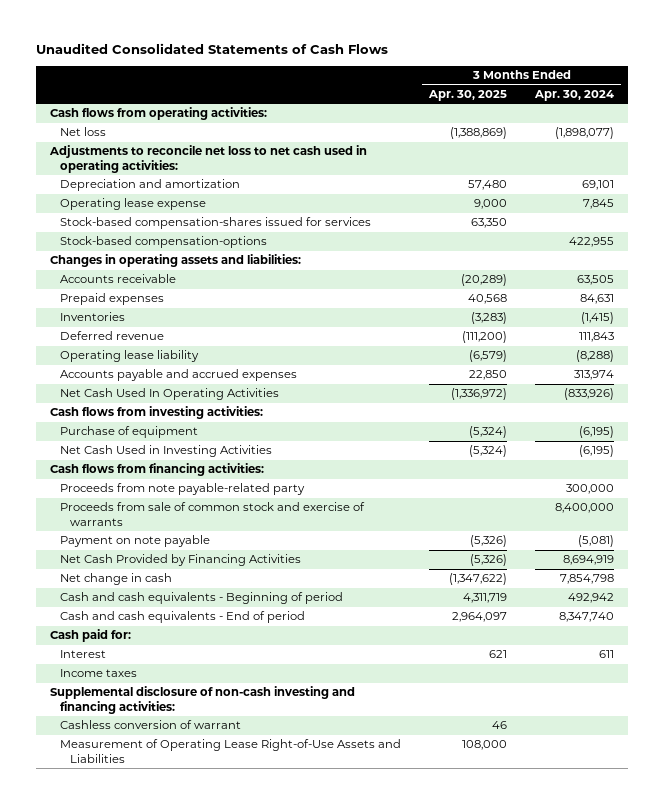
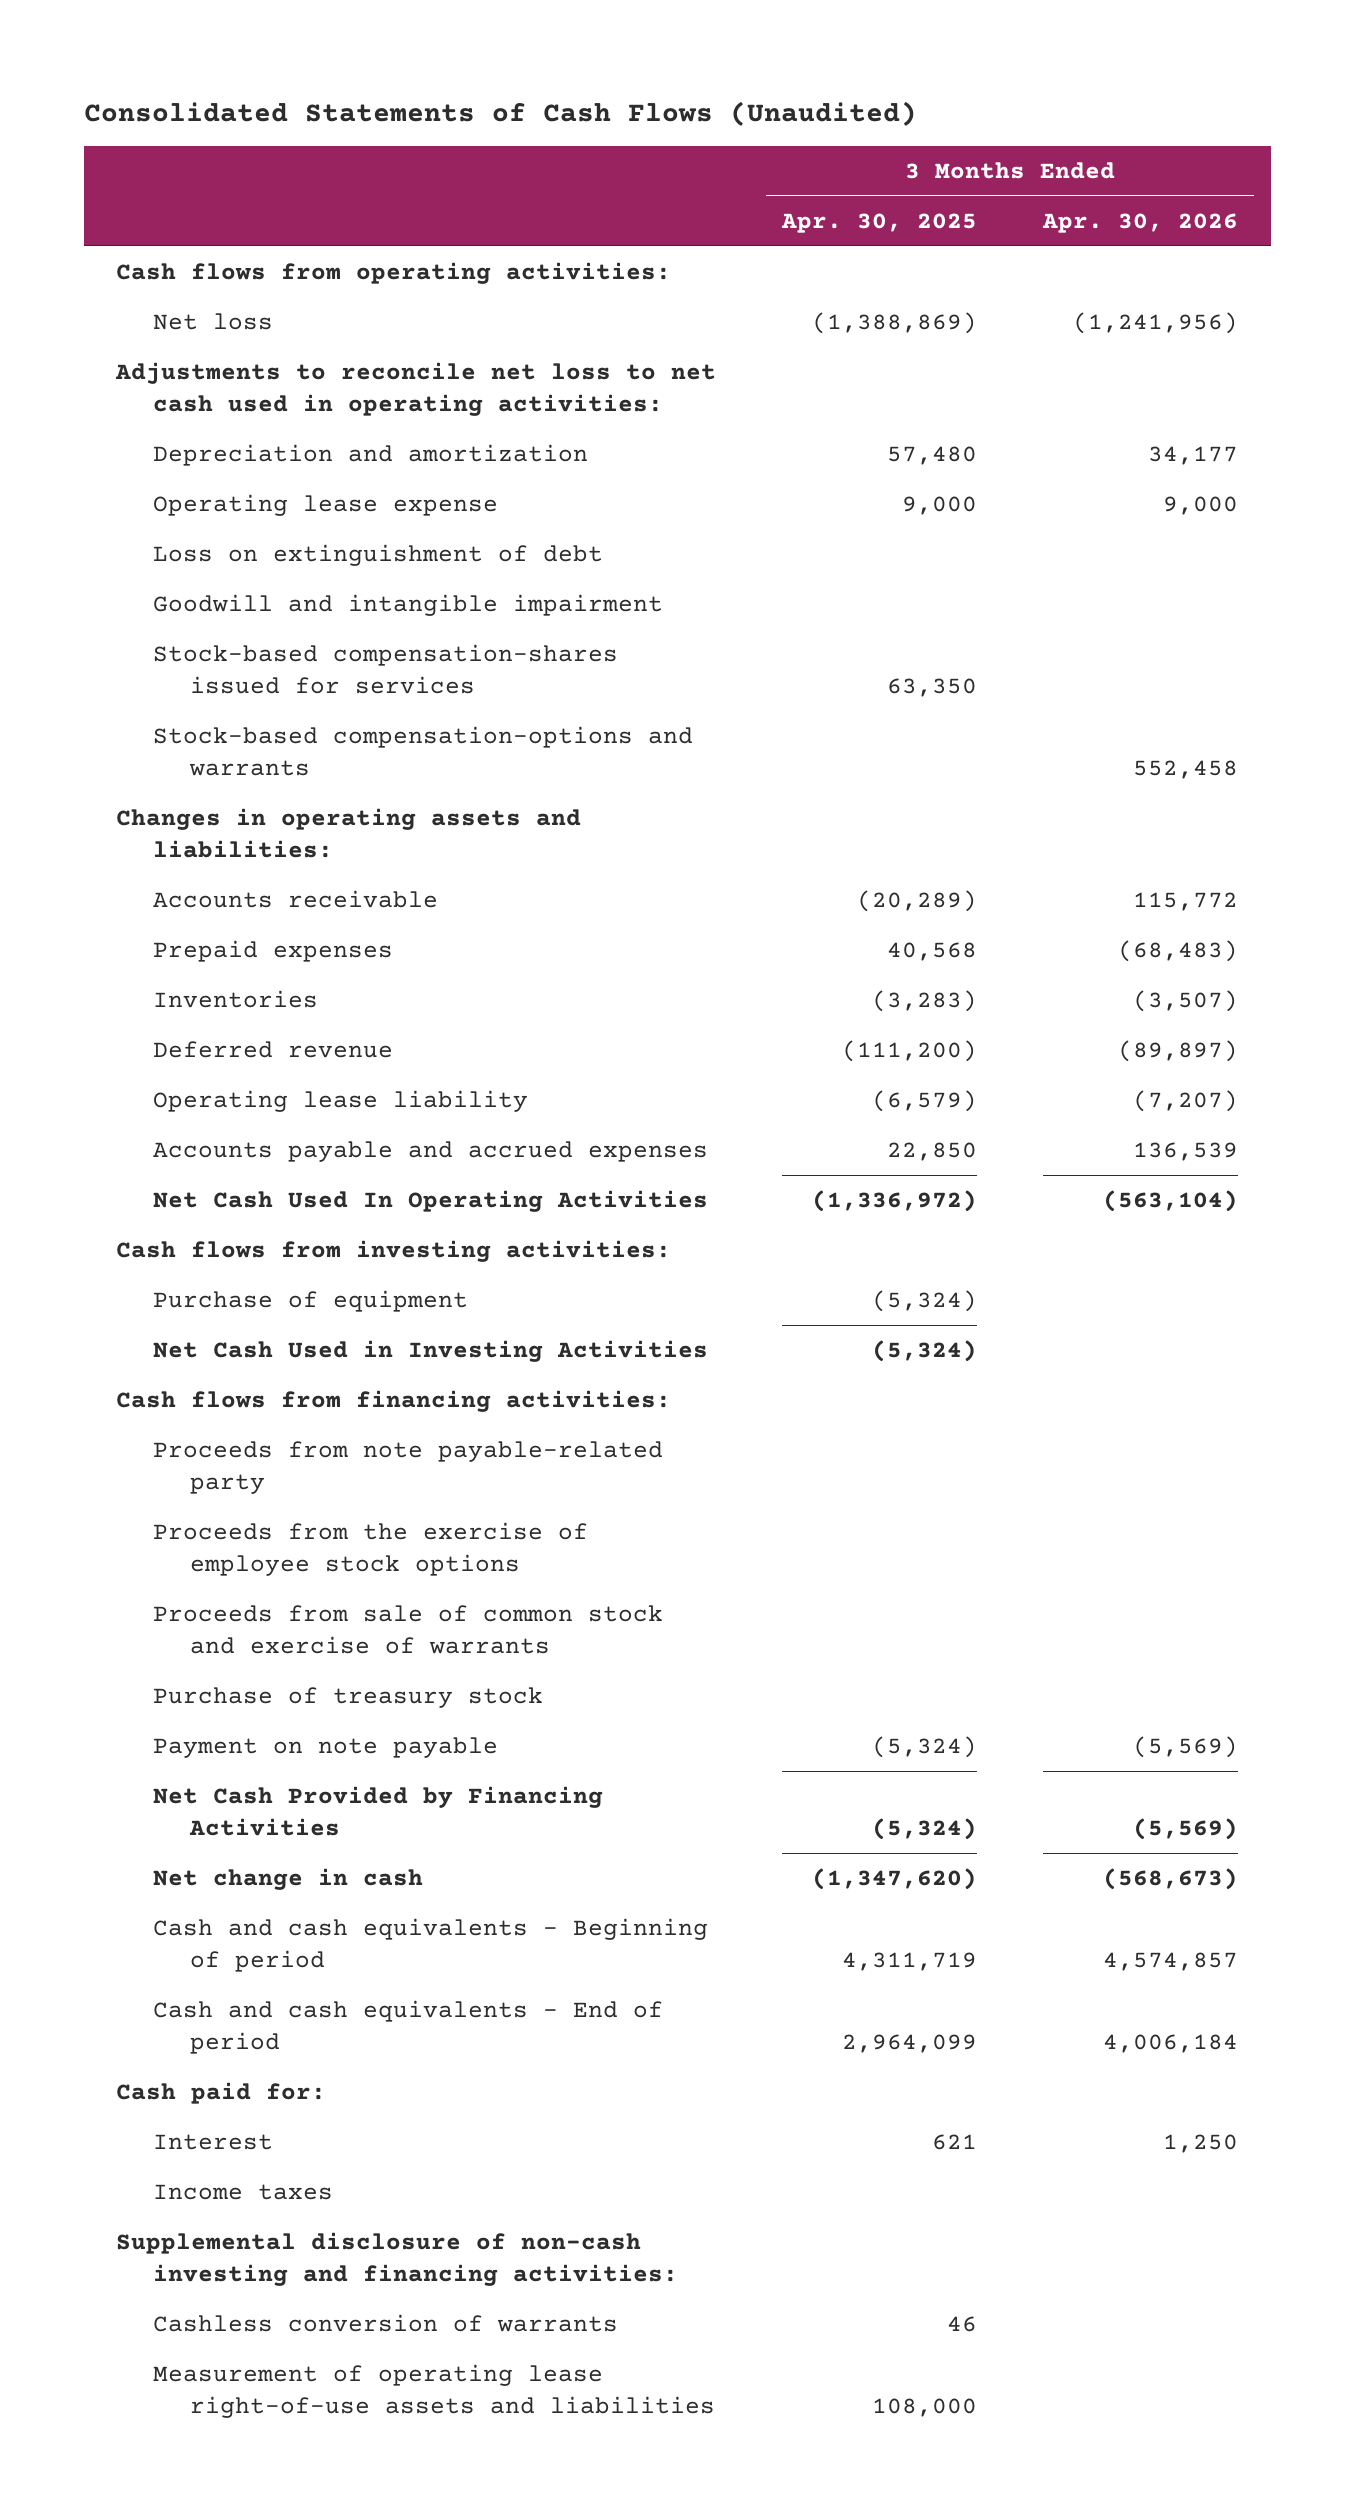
- Unaudited Consolidated Statements of Cash Flows
+ Consolidated Statements of Cash Flows (Unaudited)
- | 3 Months Ended Apr. 30, 2025 | 3 Months Ended Apr. 30, 2024
+ | 3 Months Ended Apr. 30, 2025 | 3 Months Ended Apr. 30, 2026
+ Loss on extinguishment of debt
+ Goodwill and intangible impairment
- Stock-based compensation-options | | 422,955
+ Stock-based compensation-options and warrants | | 552,458
+ Proceeds from the exercise of employee stock options
- Payment on note payable | (5,326) | (5,081)
- Net Cash Provided by Financing Activities | (5,326) | 8,694,919
- Net change in cash | (1,347,622) | 7,854,798
+ Purchase of treasury stock
+ Payment on note payable | (5,324) | (5,569)
+ Net Cash Provided by Financing Activities | (5,324) | (5,569)
+ Net change in cash | (1,347,620) | (568,673)
- Cash and cash equivalents - End of period | 2,964,097 | 8,347,740
+ Cash and cash equivalents - End of period | 2,964,099 | 4,006,184
- Cashless conversion of warrant | 46 |
- Measurement of Operating Lease Right-of-Use Assets and Liabilities | 108,000 |
+ Cashless conversion of warrants | 46 |
+ Measurement of operating lease right-of-use assets and liabilities | 108,000 |

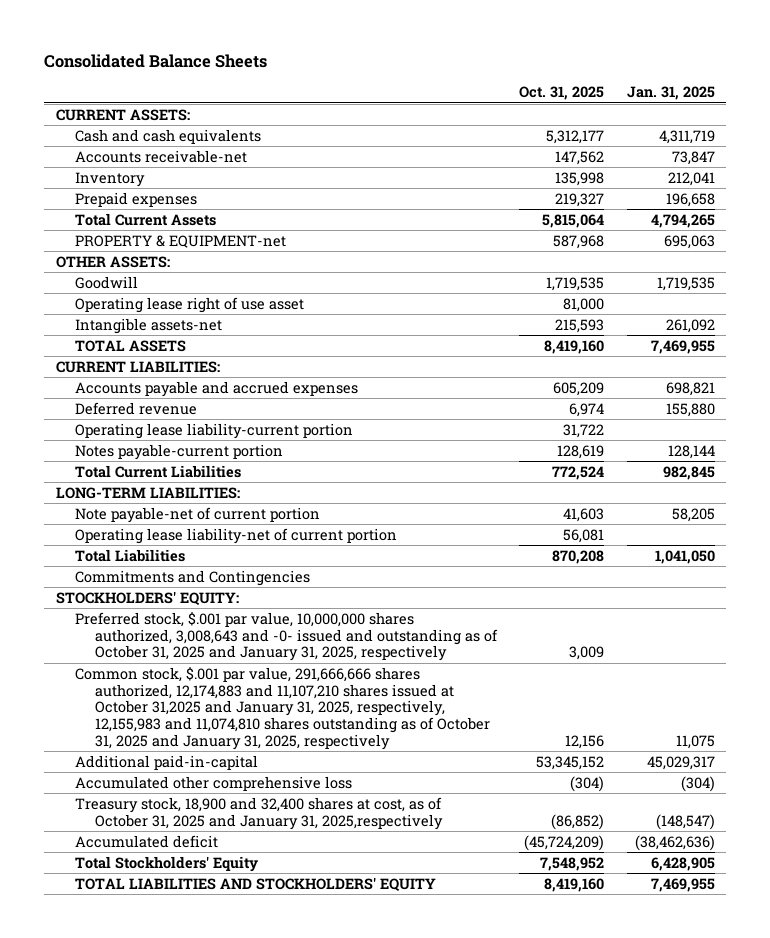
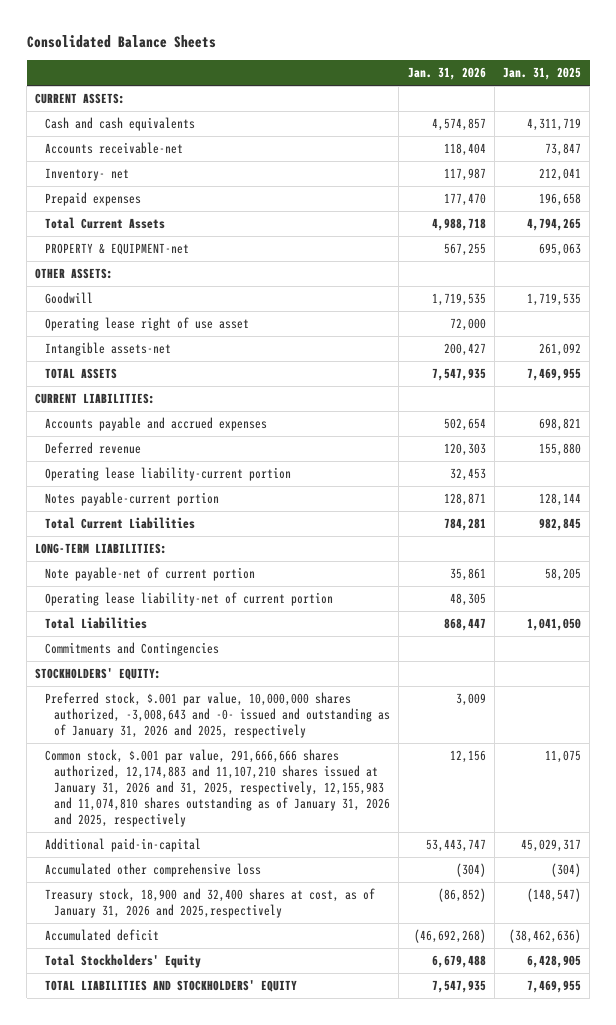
- | Oct. 31, 2025 | Jan. 31, 2025
+ | Jan. 31, 2026 | Jan. 31, 2025
- Inventory | 135,998 | 212,041
+ Inventory- net | 117,987 | 212,041
- Preferred stock, $.001 par value, 10,000,000 shares authorized, 3,008,643 and -0- issued and outstanding as of October 31, 2025 and January 31, 2025, respectively | 3,009 |
- Common stock, $.001 par value, 291,666,666 shares authorized, 12,174,883 and 11,107,210 shares issued at October 31,2025 and January 31, 2025, respectively, 12,155,983 and 11,074,810 shares outstanding as of October 31, 2025 and January 31, 2025, respectively | 12,156 | 11,075
+ Preferred stock, $.001 par value, 10,000,000 shares authorized, -3,008,643 and -0- issued and outstanding as of January 31, 2026 and 2025, respectively | 3,009 |
+ Common stock, $.001 par value, 291,666,666 shares authorized, 12,174,883 and 11,107,210 shares issued at January 31, 2026 and 31, 2025, respectively, 12,155,983 and 11,074,810 shares outstanding as of January 31, 2026 and 2025, respectively | 12,156 | 11,075
- Treasury stock, 18,900 and 32,400 shares at cost, as of October 31, 2025 and January 31, 2025,respectively | (86,852) | (148,547)
+ Treasury stock, 18,900 and 32,400 shares at cost, as of January 31, 2026 and 2025,respectively | (86,852) | (148,547)

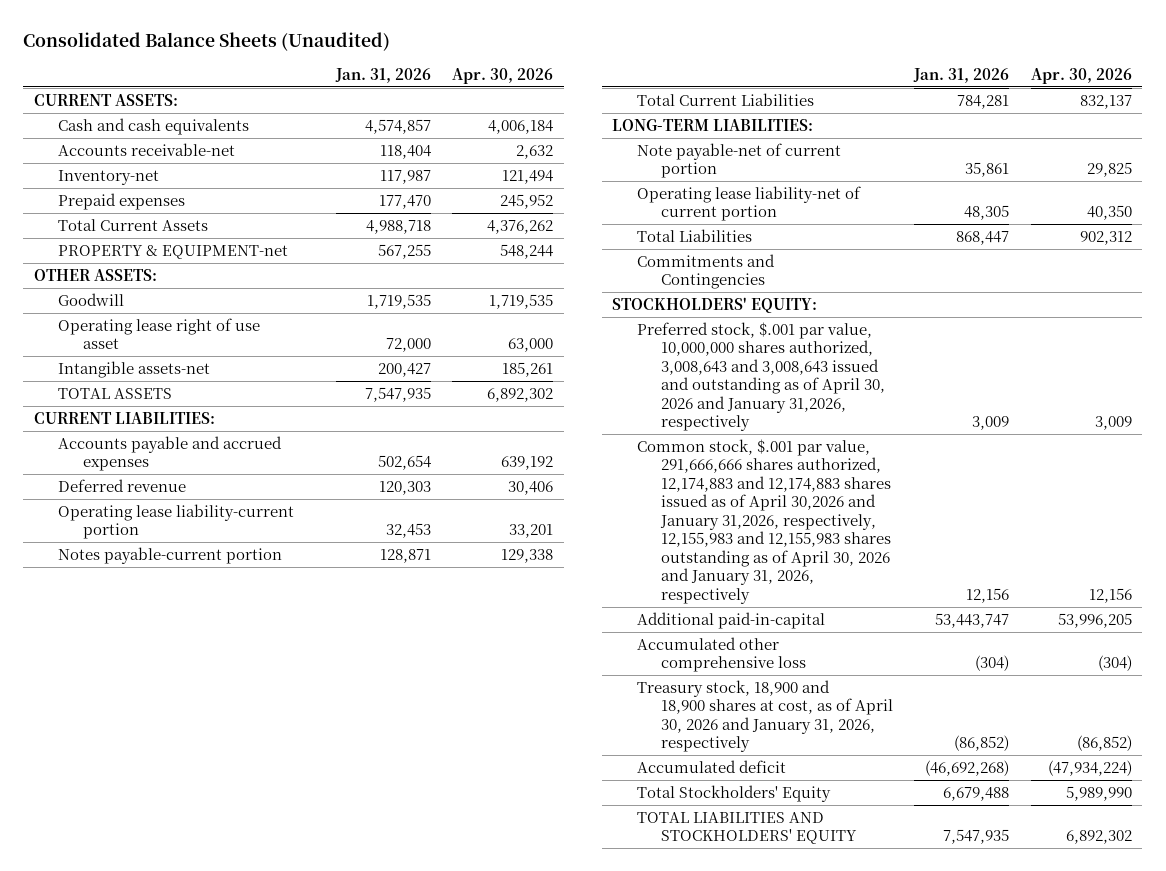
- Consolidated Balance Sheets
+ Consolidated Balance Sheets (Unaudited)
- | Jan. 31, 2026 | Jan. 31, 2025
+ | Jan. 31, 2026 | Apr. 30, 2026
- Inventory- net | 117,987 | 212,041
+ Inventory-net | 117,987 | 121,494
- Preferred stock, $.001 par value, 10,000,000 shares authorized, -3,008,643 and -0- issued and outstanding as of January 31, 2026 and 2025, respectively | 3,009 |
- Common stock, $.001 par value, 291,666,666 shares authorized, 12,174,883 and 11,107,210 shares issued at January 31, 2026 and 31, 2025, respectively, 12,155,983 and 11,074,810 shares outstanding as of January 31, 2026 and 2025, respectively | 12,156 | 11,075
+ Preferred stock, $.001 par value, 10,000,000 shares authorized, 3,008,643 and 3,008,643 issued and outstanding as of April 30, 2026 and January 31,2026, respectively | 3,009 | 3,009
+ Common stock, $.001 par value, 291,666,666 shares authorized, 12,174,883 and 12,174,883 shares issued as of April 30,2026 and January 31,2026, respectively, 12,155,983 and 12,155,983 shares outstanding as of April 30, 2026 and January 31, 2026, respectively | 12,156 | 12,156
- Treasury stock, 18,900 and 32,400 shares at cost, as of January 31, 2026 and 2025,respectively | (86,852) | (148,547)
+ Treasury stock, 18,900 and 18,900 shares at cost, as of April 30, 2026 and January 31, 2026, respectively | (86,852) | (86,852)

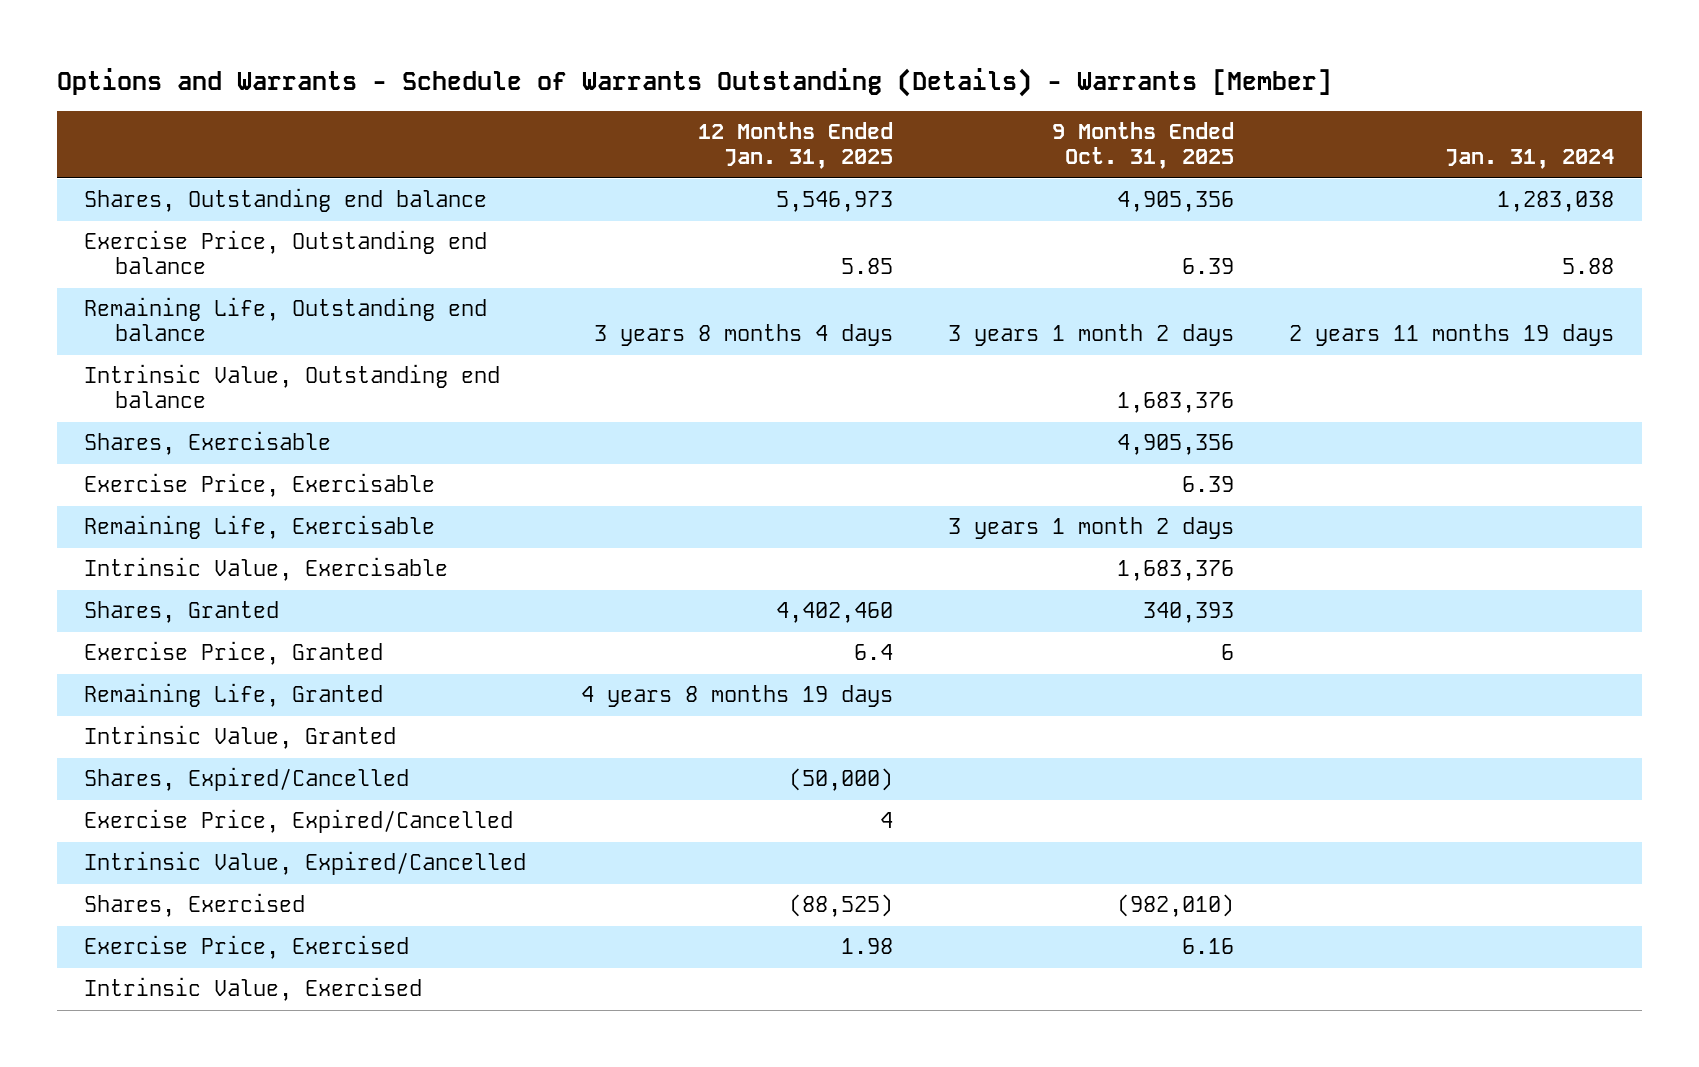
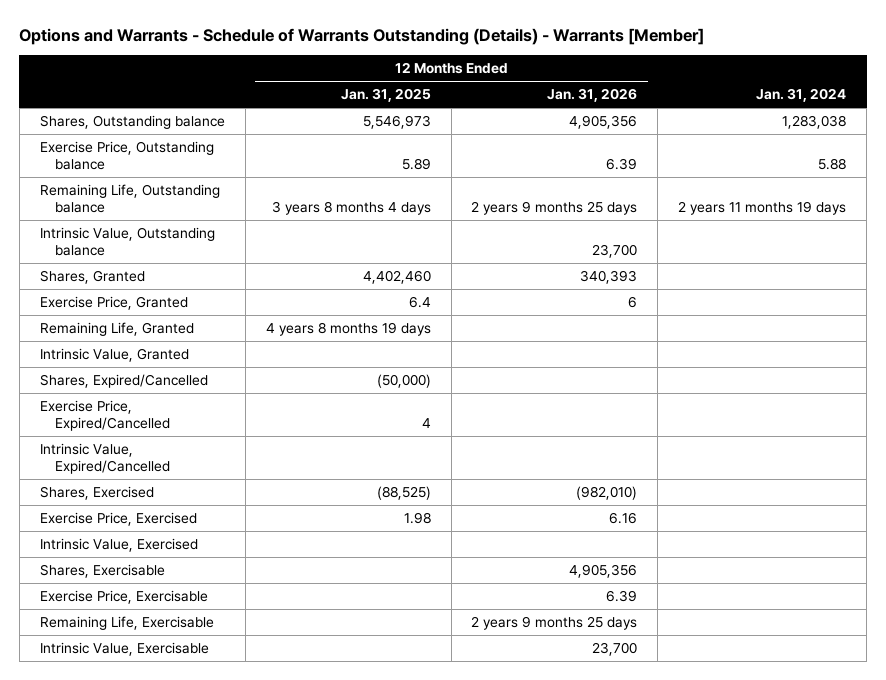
- | 12 Months Ended Jan. 31, 2025 | 9 Months Ended Oct. 31, 2025 | Jan. 31, 2024
+ | 12 Months Ended Jan. 31, 2025 | 12 Months Ended Jan. 31, 2026 | Jan. 31, 2024
- Shares, Outstanding end balance | 5,546,973 | 4,905,356 | 1,283,038
- Exercise Price, Outstanding end balance | 5.85 | 6.39 | 5.88
- Remaining Life, Outstanding end balance | 3 years 8 months 4 days | 3 years 1 month 2 days | 2 years 11 months 19 days
- Intrinsic Value, Outstanding end balance | | 1,683,376 |
+ Shares, Outstanding balance | 5,546,973 | 4,905,356 | 1,283,038
+ Exercise Price, Outstanding balance | 5.89 | 6.39 | 5.88
+ Remaining Life, Outstanding balance | 3 years 8 months 4 days | 2 years 9 months 25 days | 2 years 11 months 19 days
+ Intrinsic Value, Outstanding balance | | 23,700 |
moved down: Shares, Exercisable | | 4,905,356 |
moved down: Exercise Price, Exercisable | | 6.39 |
moved down: Remaining Life, Exercisable | | 2 years 9 months 25 days |
moved down: Intrinsic Value, Exercisable | | 23,700 |

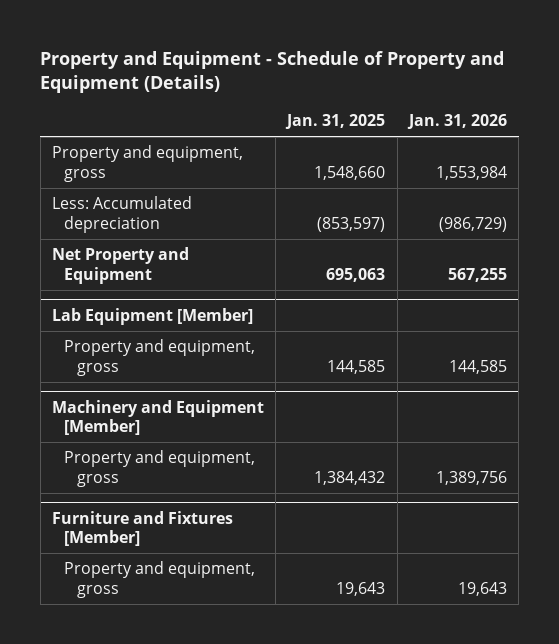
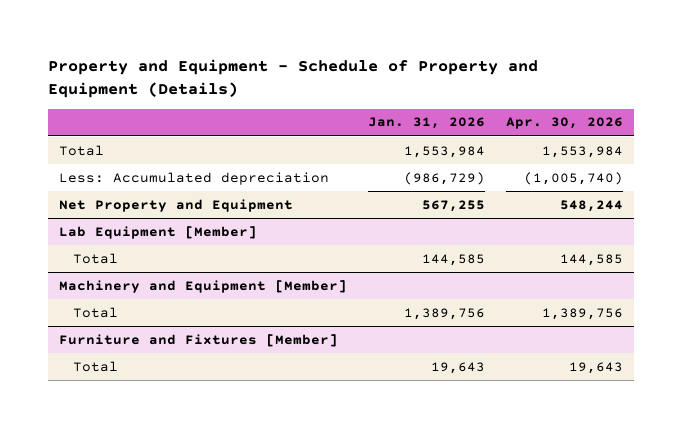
- | Jan. 31, 2025 | Jan. 31, 2026
+ | Jan. 31, 2026 | Apr. 30, 2026
- Property and equipment, gross | 1,548,660 | 1,553,984
+ Total | 1,553,984 | 1,553,984
@ Lab Equipment [Member]
- Property and equipment, gross | 144,585 | 144,585
+ Total | 144,585 | 144,585
@ Machinery and Equipment [Member]
- Property and equipment, gross | 1,384,432 | 1,389,756
+ Total | 1,389,756 | 1,389,756
@ Furniture and Fixtures [Member]
- Property and equipment, gross | 19,643 | 19,643
+ Total | 19,643 | 19,643

